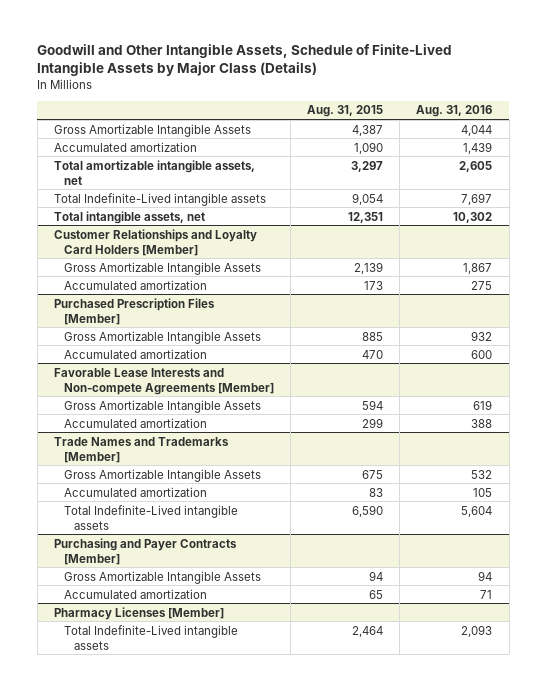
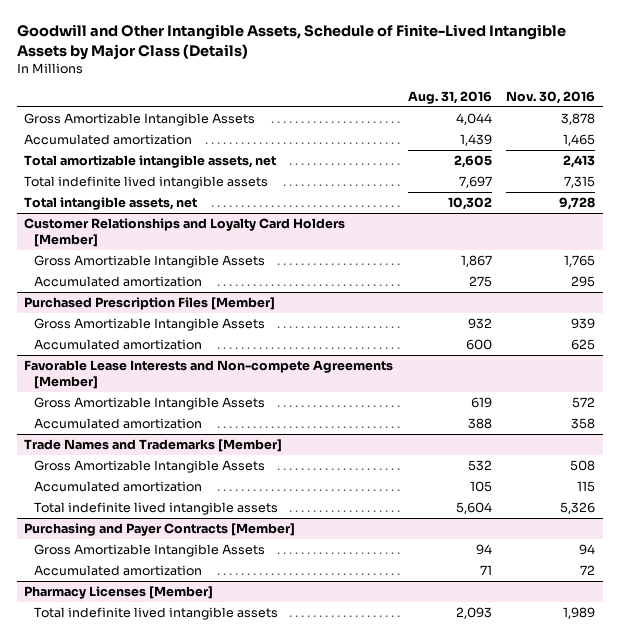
- | Aug. 31, 2015 | Aug. 31, 2016
+ | Aug. 31, 2016 | Nov. 30, 2016
- Total Indefinite-Lived intangible assets | 9,054 | 7,697
+ Total indefinite lived intangible assets | 7,697 | 7,315
@ Trade Names and Trademarks [Member]
- Total Indefinite-Lived intangible assets | 6,590 | 5,604
+ Total indefinite lived intangible assets | 5,604 | 5,326
@ Pharmacy Licenses [Member]
- Total Indefinite-Lived intangible assets | 2,464 | 2,093
+ Total indefinite lived intangible assets | 2,093 | 1,989

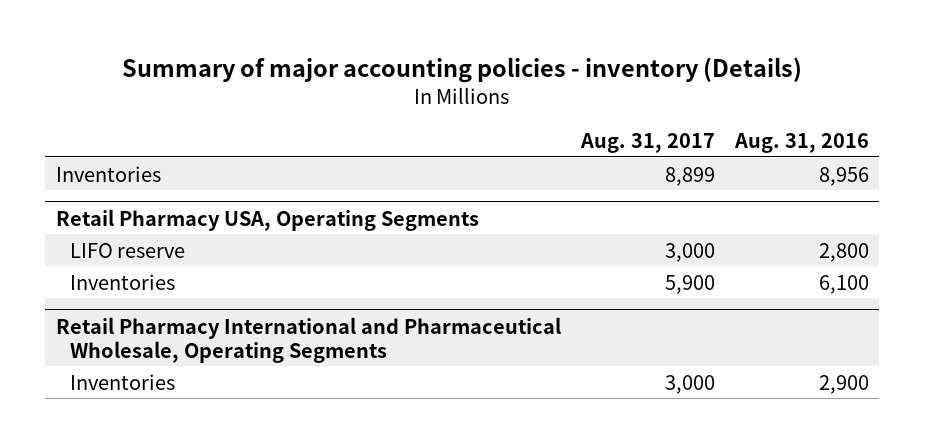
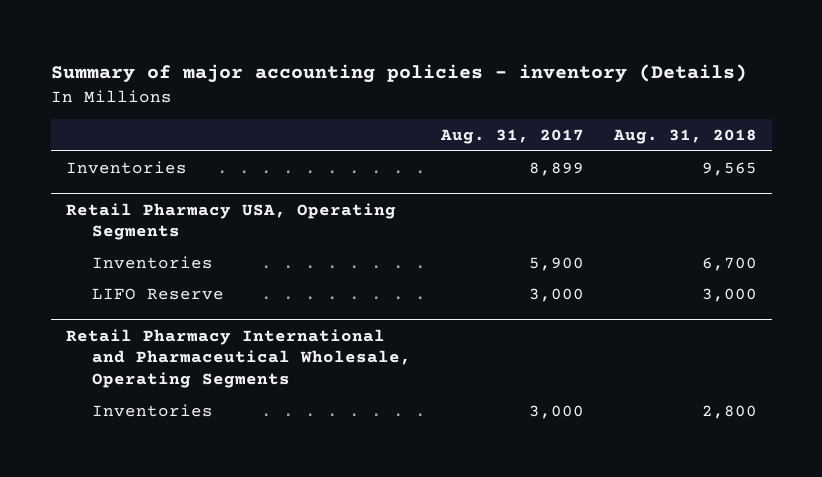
- | Aug. 31, 2017 | Aug. 31, 2016
+ | Aug. 31, 2017 | Aug. 31, 2018
@ Retail Pharmacy USA, Operating Segments
- LIFO reserve | 3,000 | 2,800
+ LIFO Reserve | 3,000 | 3,000

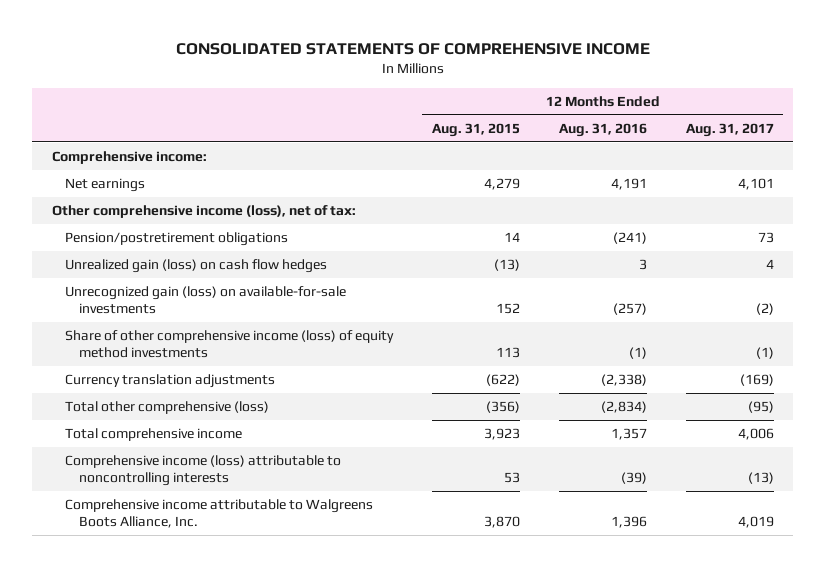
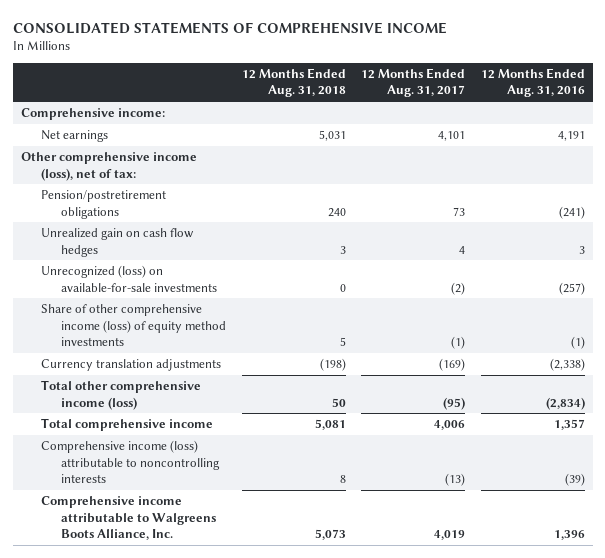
- | 12 Months Ended Aug. 31, 2015 | 12 Months Ended Aug. 31, 2016 | 12 Months Ended Aug. 31, 2017
+ | 12 Months Ended Aug. 31, 2018 | 12 Months Ended Aug. 31, 2017 | 12 Months Ended Aug. 31, 2016
- Unrealized gain (loss) on cash flow hedges | (13) | 3 | 4
- Unrecognized gain (loss) on available-for-sale investments | 152 | (257) | (2)
+ Unrealized gain on cash flow hedges | 3 | 4 | 3
+ Unrecognized (loss) on available-for-sale investments | 0 | (2) | (257)
- Total other comprehensive (loss) | (356) | (2,834) | (95)
+ Total other comprehensive income (loss) | 50 | (95) | (2,834)

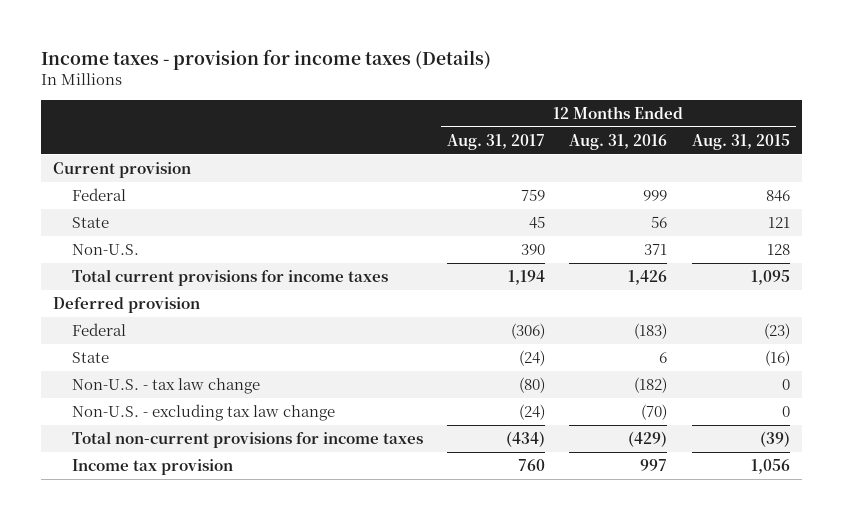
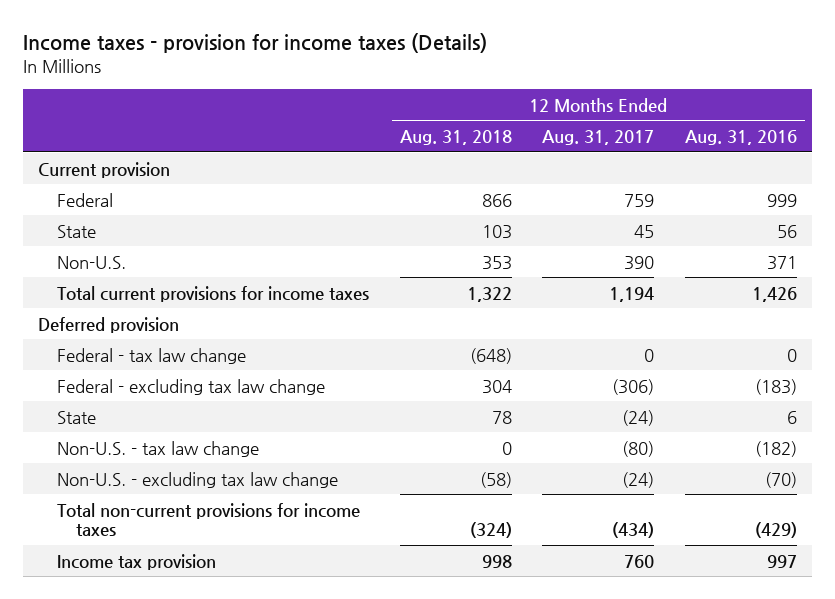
- | 12 Months Ended Aug. 31, 2017 | 12 Months Ended Aug. 31, 2016 | 12 Months Ended Aug. 31, 2015
+ | 12 Months Ended Aug. 31, 2018 | 12 Months Ended Aug. 31, 2017 | 12 Months Ended Aug. 31, 2016
- Federal | (306) | (183) | (23)
+ Federal - tax law change | (648) | 0 | 0
+ Federal - excluding tax law change | 304 | (306) | (183)

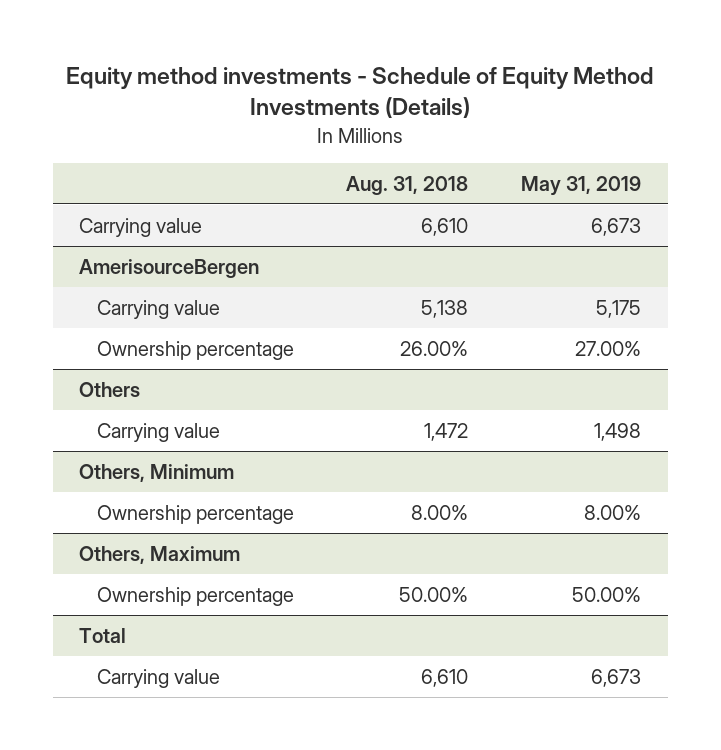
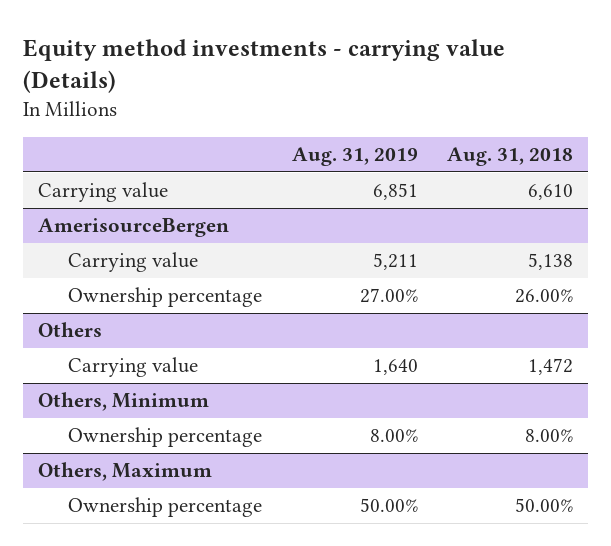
- Equity method investments - Schedule of Equity Method Investments (Details)
+ Equity method investments - carrying value (Details)
- | Aug. 31, 2018 | May 31, 2019
+ | Aug. 31, 2019 | Aug. 31, 2018
- Total
- Carrying value | 6,610 | 6,673

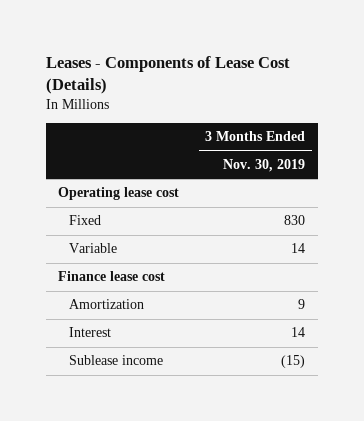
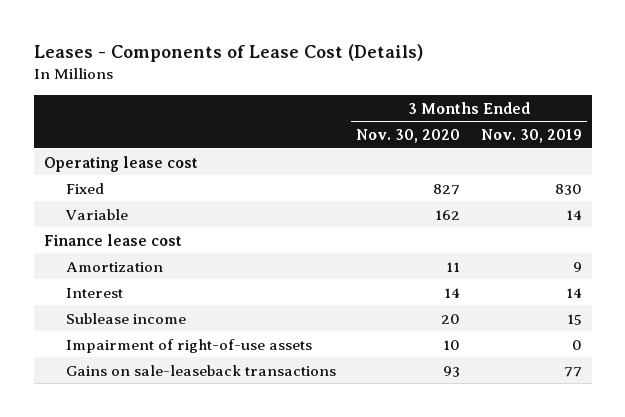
- | 3 Months Ended Nov. 30, 2019
+ | 3 Months Ended Nov. 30, 2020 | 3 Months Ended Nov. 30, 2019
- Sublease income | (15)
+ Sublease income | 20 | 15
+ Impairment of right-of-use assets | 10 | 0
+ Gains on sale-leaseback transactions | 93 | 77

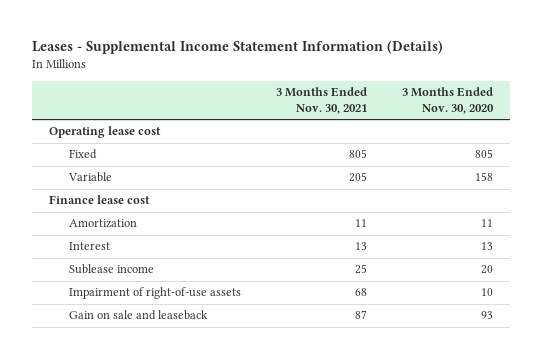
- Leases - Components of Lease Cost (Details)
+ Leases - Supplemental Income Statement Information (Details)
- | 3 Months Ended Nov. 30, 2020 | 3 Months Ended Nov. 30, 2019
+ | 3 Months Ended Nov. 30, 2021 | 3 Months Ended Nov. 30, 2020
- Fixed | 827 | 830
- Variable | 162 | 14
+ Fixed | 805 | 805
+ Variable | 205 | 158
- Interest | 14 | 14
+ Interest | 13 | 13
- Gains on sale-leaseback transactions | 93 | 77
+ Gain on sale and leaseback | 87 | 93

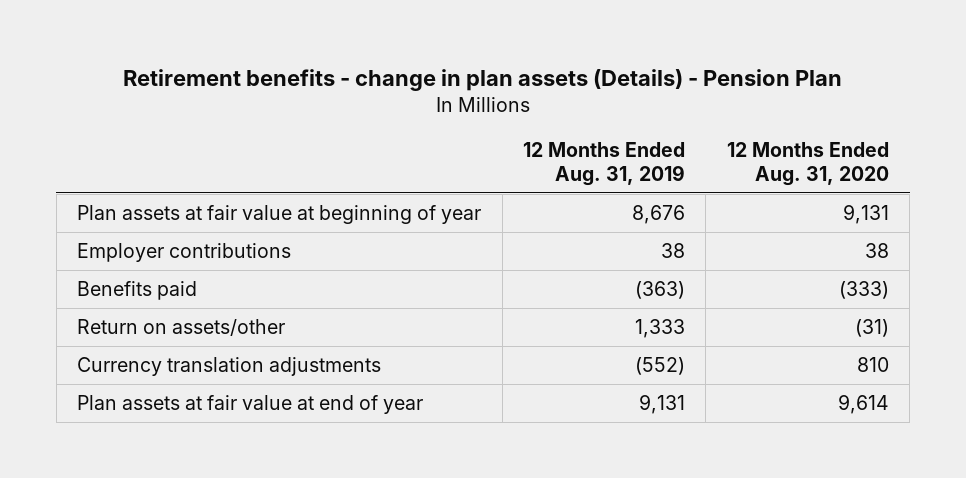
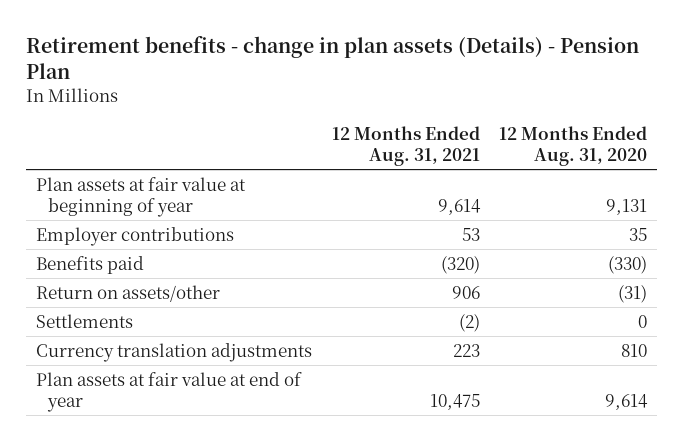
- | 12 Months Ended Aug. 31, 2019 | 12 Months Ended Aug. 31, 2020
+ | 12 Months Ended Aug. 31, 2021 | 12 Months Ended Aug. 31, 2020
- Employer contributions | 38 | 38
- Benefits paid | (363) | (333)
+ Employer contributions | 53 | 35
+ Benefits paid | (320) | (330)
+ Settlements | (2) | 0

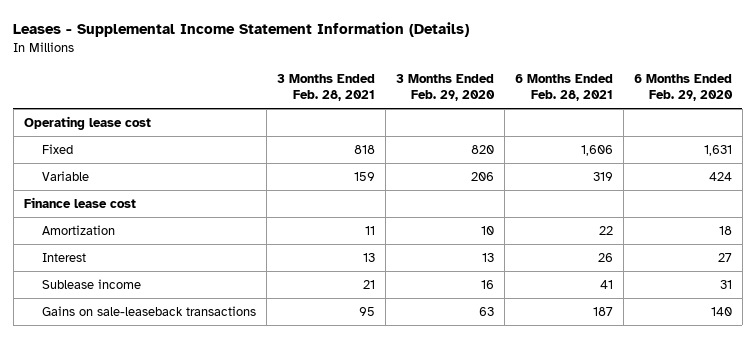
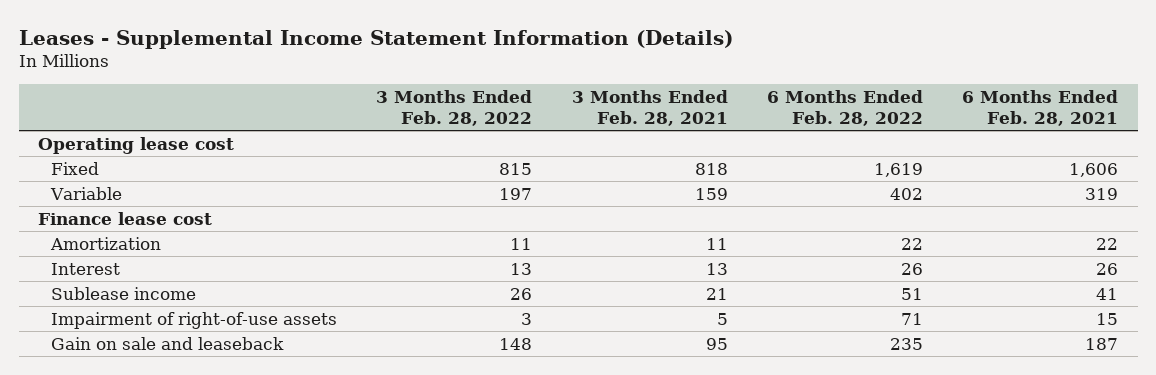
- | 3 Months Ended Feb. 28, 2021 | 3 Months Ended Feb. 29, 2020 | 6 Months Ended Feb. 28, 2021 | 6 Months Ended Feb. 29, 2020
+ | 3 Months Ended Feb. 28, 2022 | 3 Months Ended Feb. 28, 2021 | 6 Months Ended Feb. 28, 2022 | 6 Months Ended Feb. 28, 2021
- Gains on sale-leaseback transactions | 95 | 63 | 187 | 140
+ Impairment of right-of-use assets | 3 | 5 | 71 | 15
+ Gain on sale and leaseback | 148 | 95 | 235 | 187

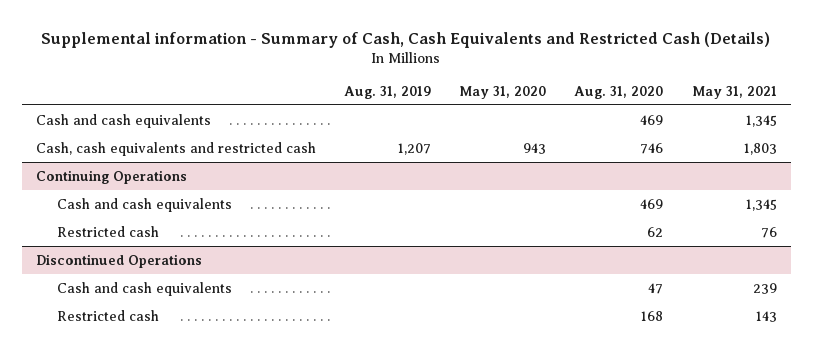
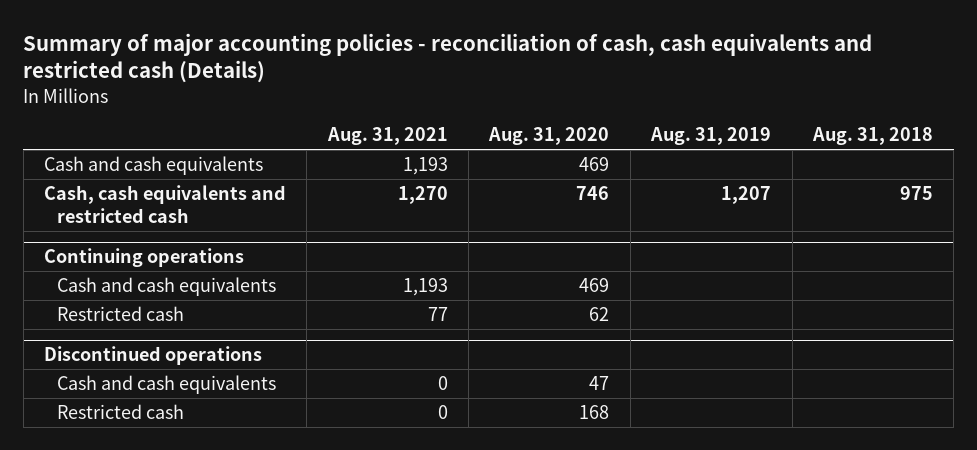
- Supplemental information - Summary of Cash, Cash Equivalents and Restricted Cash (Details)
+ Summary of major accounting policies - reconciliation of cash, cash equivalents and restricted cash (Details)
- | Aug. 31, 2019 | May 31, 2020 | Aug. 31, 2020 | May 31, 2021
+ | Aug. 31, 2021 | Aug. 31, 2020 | Aug. 31, 2019 | Aug. 31, 2018
- Continuing Operations
+ Continuing operations
- Discontinued Operations
+ Discontinued operations

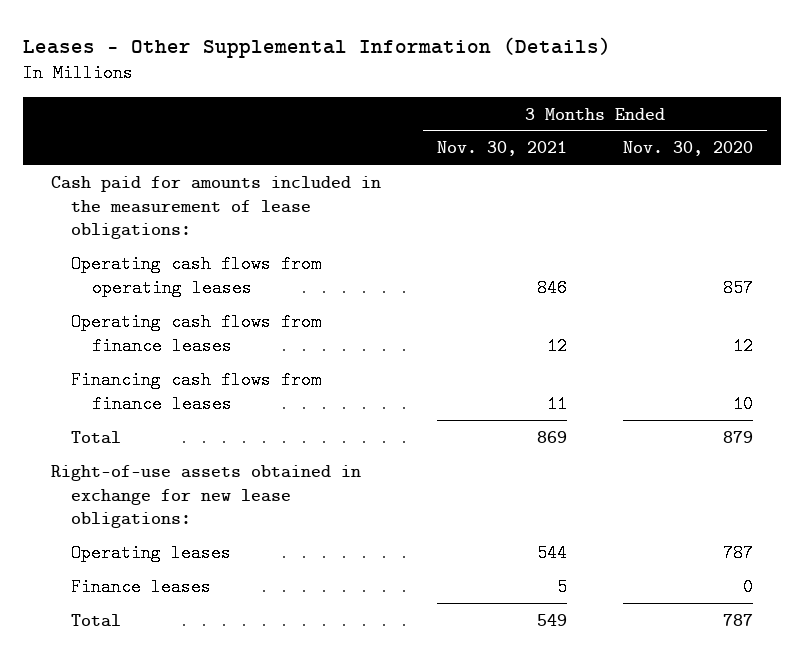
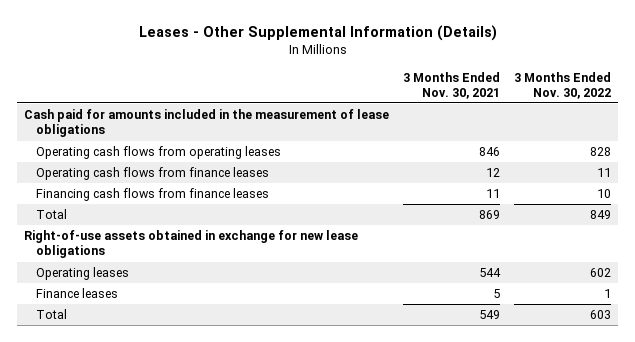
- | 3 Months Ended Nov. 30, 2021 | 3 Months Ended Nov. 30, 2020
+ | 3 Months Ended Nov. 30, 2021 | 3 Months Ended Nov. 30, 2022
- Cash paid for amounts included in the measurement of lease obligations:
+ Cash paid for amounts included in the measurement of lease obligations
- Right-of-use assets obtained in exchange for new lease obligations:
+ Right-of-use assets obtained in exchange for new lease obligations

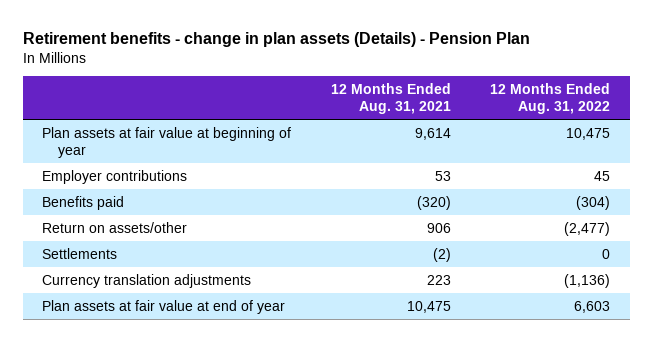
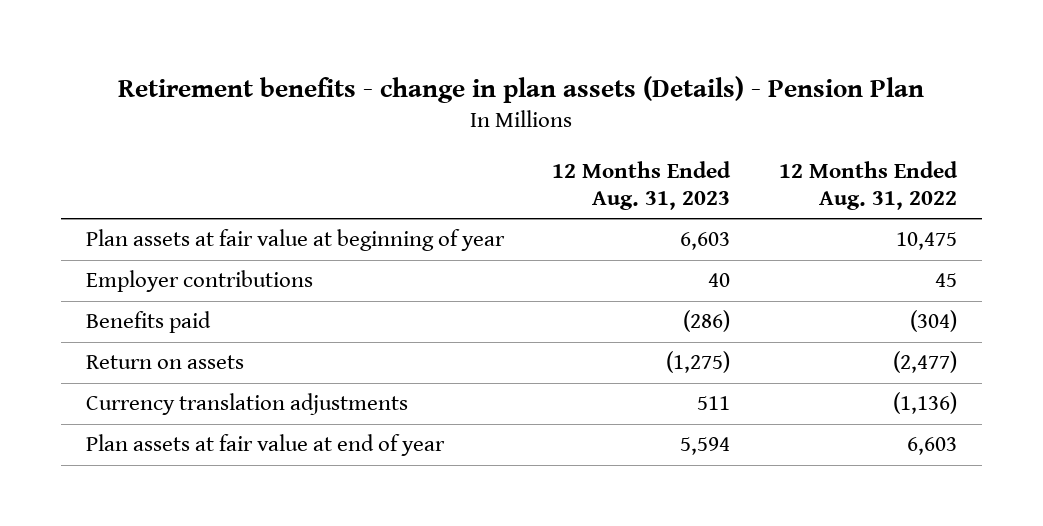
- | 12 Months Ended Aug. 31, 2021 | 12 Months Ended Aug. 31, 2022
+ | 12 Months Ended Aug. 31, 2023 | 12 Months Ended Aug. 31, 2022
- Return on assets/other | 906 | (2,477)
- Settlements | (2) | 0
+ Return on assets | (1,275) | (2,477)

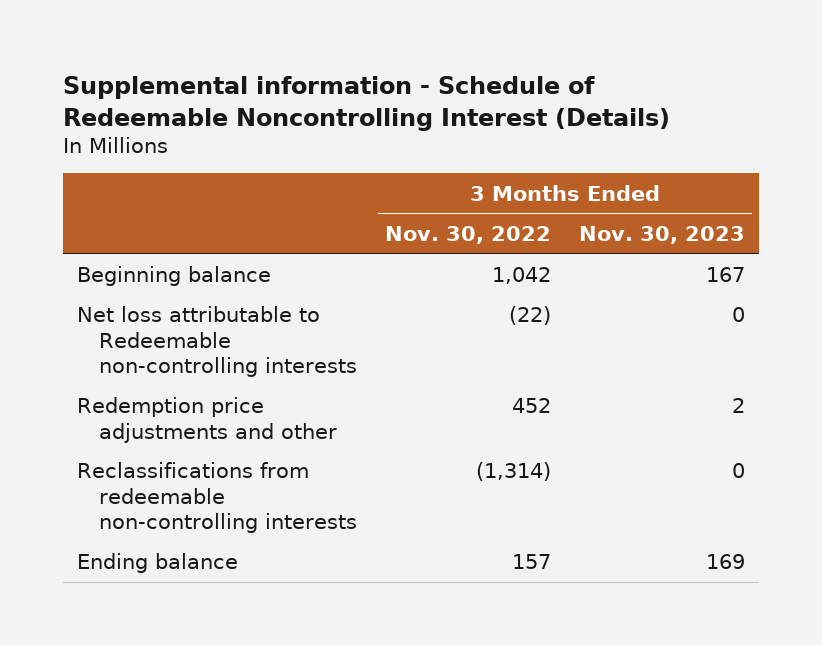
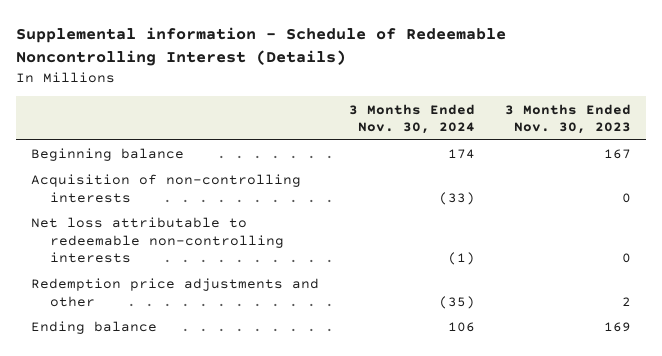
- | 3 Months Ended Nov. 30, 2022 | 3 Months Ended Nov. 30, 2023
+ | 3 Months Ended Nov. 30, 2024 | 3 Months Ended Nov. 30, 2023
- Net loss attributable to Redeemable non-controlling interests | (22) | 0
+ Acquisition of non-controlling interests | (33) | 0
+ Net loss attributable to redeemable non-controlling interests | (1) | 0
- Reclassifications from redeemable non-controlling interests | (1,314) | 0

